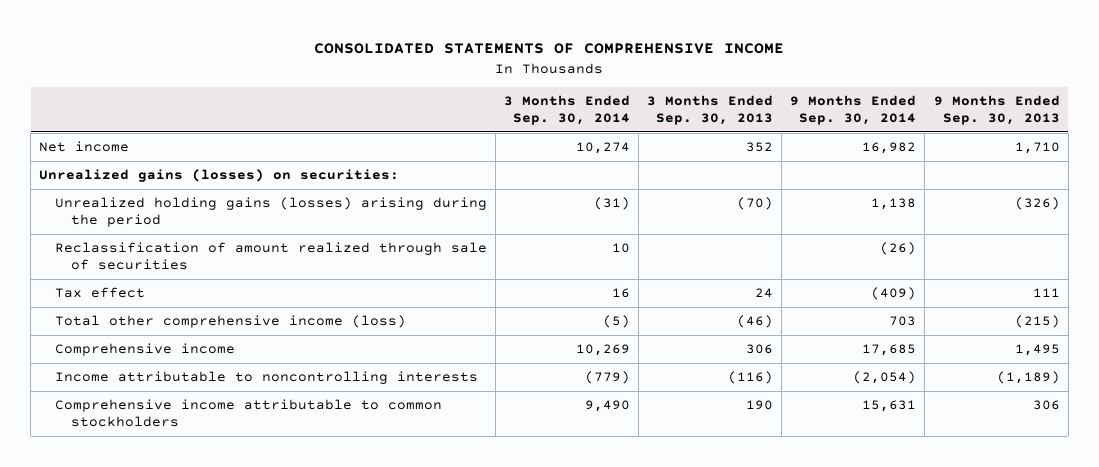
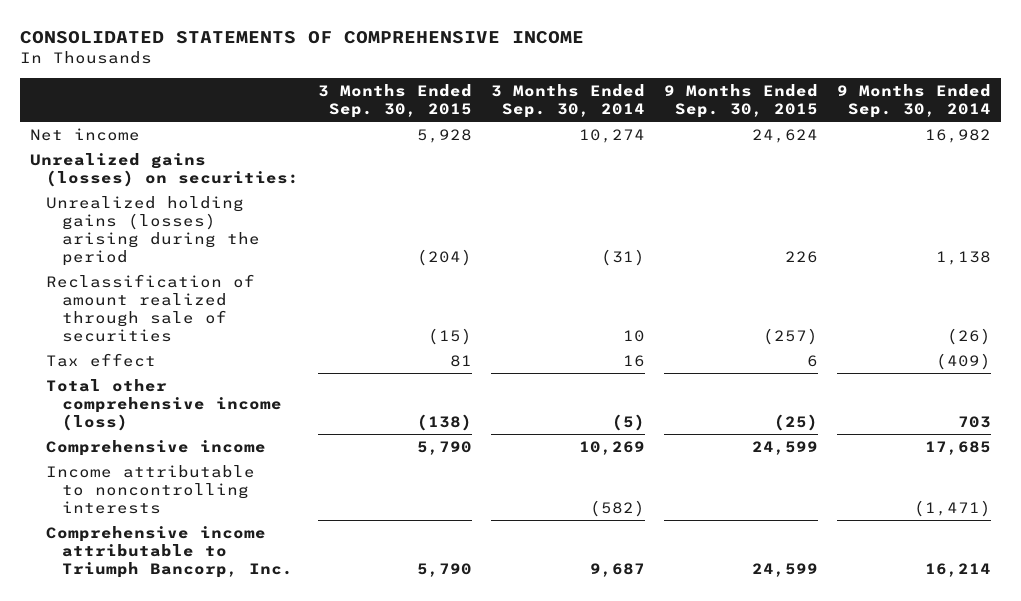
- | 3 Months Ended Sep. 30, 2014 | 3 Months Ended Sep. 30, 2013 | 9 Months Ended Sep. 30, 2014 | 9 Months Ended Sep. 30, 2013
+ | 3 Months Ended Sep. 30, 2015 | 3 Months Ended Sep. 30, 2014 | 9 Months Ended Sep. 30, 2015 | 9 Months Ended Sep. 30, 2014
- Income attributable to noncontrolling interests | (779) | (116) | (2,054) | (1,189)
- Comprehensive income attributable to common stockholders | 9,490 | 190 | 15,631 | 306
+ Income attributable to noncontrolling interests | | (582) | | (1,471)
+ Comprehensive income attributable to Triumph Bancorp, Inc. | 5,790 | 9,687 | 24,599 | 16,214

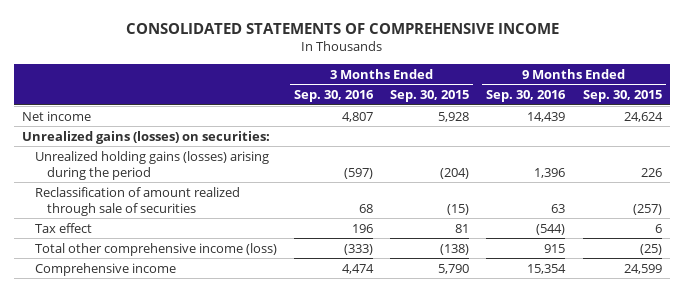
- | 3 Months Ended Sep. 30, 2015 | 3 Months Ended Sep. 30, 2014 | 9 Months Ended Sep. 30, 2015 | 9 Months Ended Sep. 30, 2014
+ | 3 Months Ended Sep. 30, 2016 | 3 Months Ended Sep. 30, 2015 | 9 Months Ended Sep. 30, 2016 | 9 Months Ended Sep. 30, 2015
- Income attributable to noncontrolling interests | | (582) | | (1,471)
- Comprehensive income attributable to Triumph Bancorp, Inc. | 5,790 | 9,687 | 24,599 | 16,214

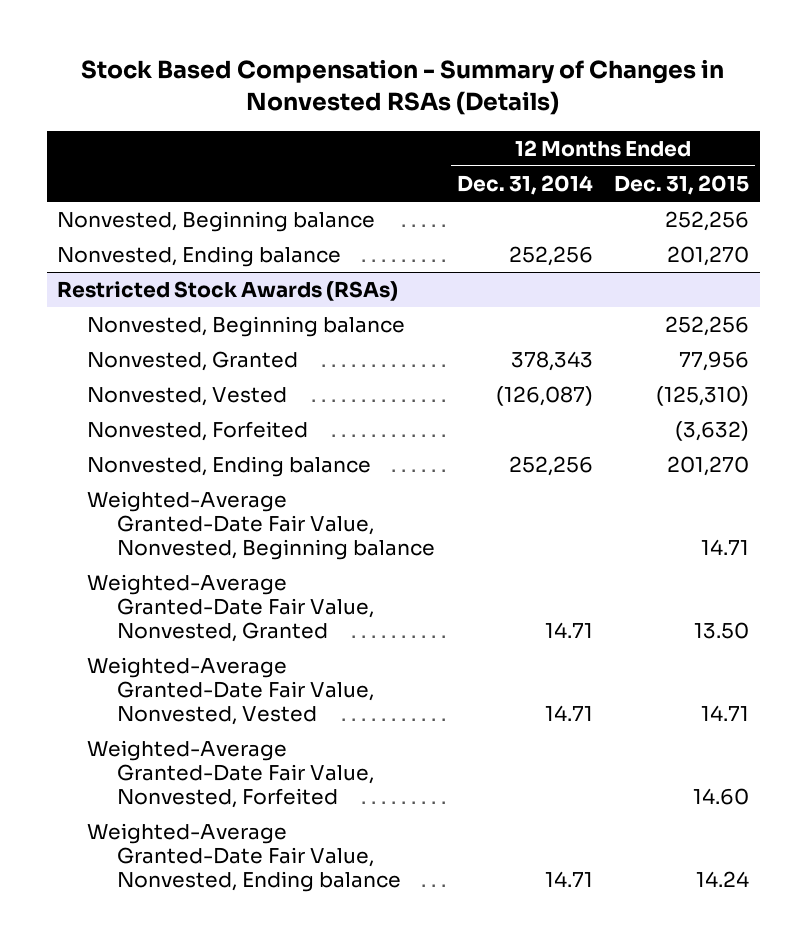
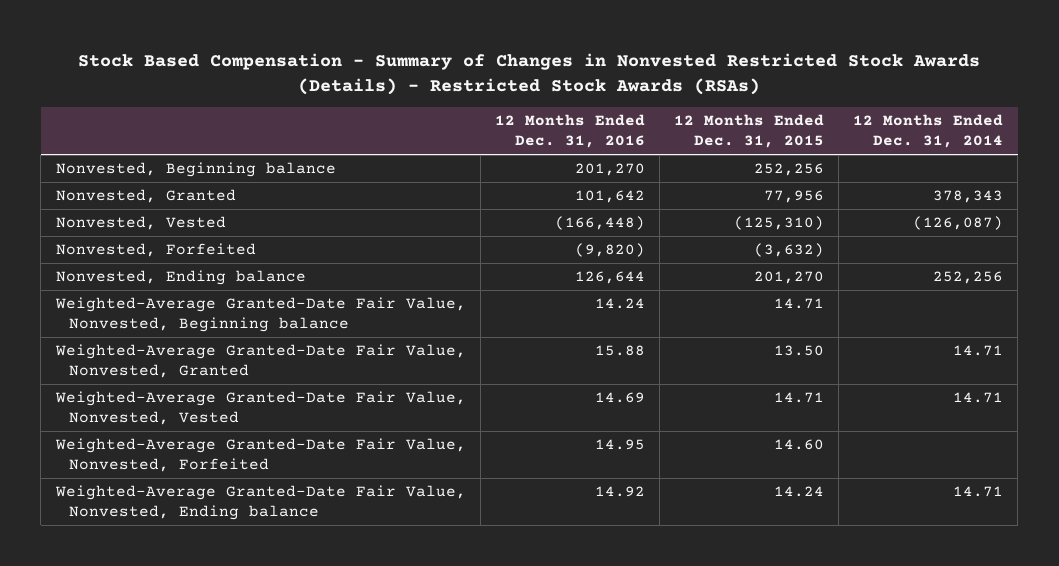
- Stock Based Compensation - Summary of Changes in Nonvested RSAs (Details)
+ Stock Based Compensation - Summary of Changes in Nonvested Restricted Stock Awards (Details) - Restricted Stock Awards (RSAs)
- | 12 Months Ended Dec. 31, 2014 | 12 Months Ended Dec. 31, 2015
+ | 12 Months Ended Dec. 31, 2016 | 12 Months Ended Dec. 31, 2015 | 12 Months Ended Dec. 31, 2014
- Nonvested, Ending balance | 252,256 | 201,270
- Restricted Stock Awards (RSAs)
- Nonvested, Beginning balance | | 252,256

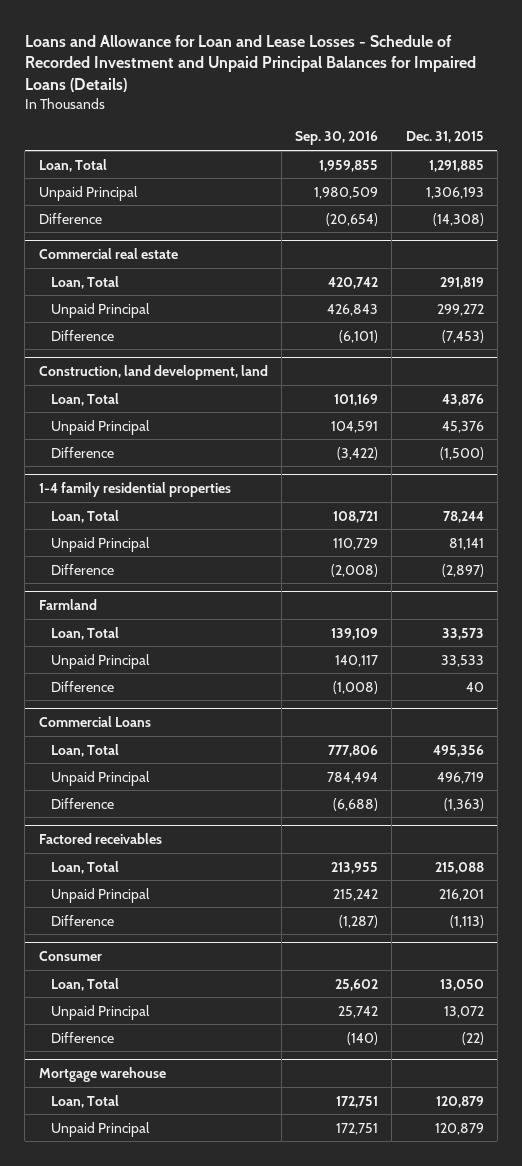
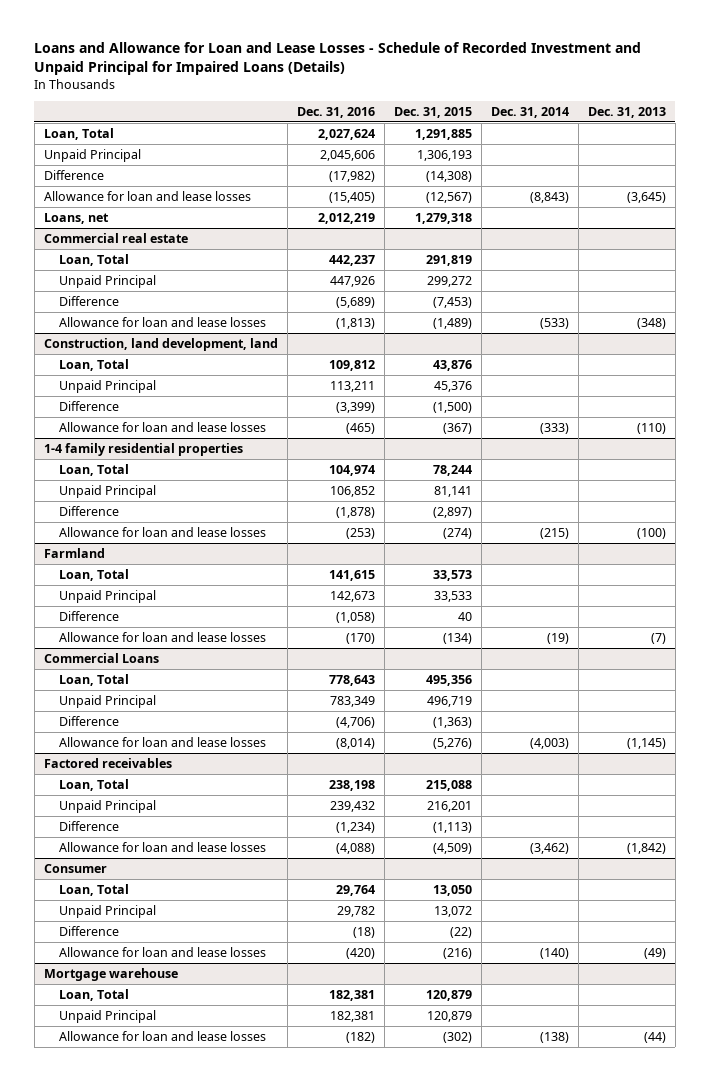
- Loans and Allowance for Loan and Lease Losses - Schedule of Recorded Investment and Unpaid Principal Balances for Impaired Loans (Details)
+ Loans and Allowance for Loan and Lease Losses - Schedule of Recorded Investment and Unpaid Principal for Impaired Loans (Details)
- | Sep. 30, 2016 | Dec. 31, 2015
+ | Dec. 31, 2016 | Dec. 31, 2015 | Dec. 31, 2014 | Dec. 31, 2013
+ Allowance for loan and lease losses | (15,405) | (12,567) | (8,843) | (3,645)
+ Loans, net | 2,012,219 | 1,279,318 | |
@ Commercial real estate
+ Allowance for loan and lease losses | (1,813) | (1,489) | (533) | (348)
@ Construction, land development, land
+ Allowance for loan and lease losses | (465) | (367) | (333) | (110)
@ 1-4 family residential properties
+ Allowance for loan and lease losses | (253) | (274) | (215) | (100)
@ Farmland
+ Allowance for loan and lease losses | (170) | (134) | (19) | (7)
@ Commercial Loans
+ Allowance for loan and lease losses | (8,014) | (5,276) | (4,003) | (1,145)
@ Factored receivables
+ Allowance for loan and lease losses | (4,088) | (4,509) | (3,462) | (1,842)
@ Consumer
+ Allowance for loan and lease losses | (420) | (216) | (140) | (49)
@ Mortgage warehouse
+ Allowance for loan and lease losses | (182) | (302) | (138) | (44)

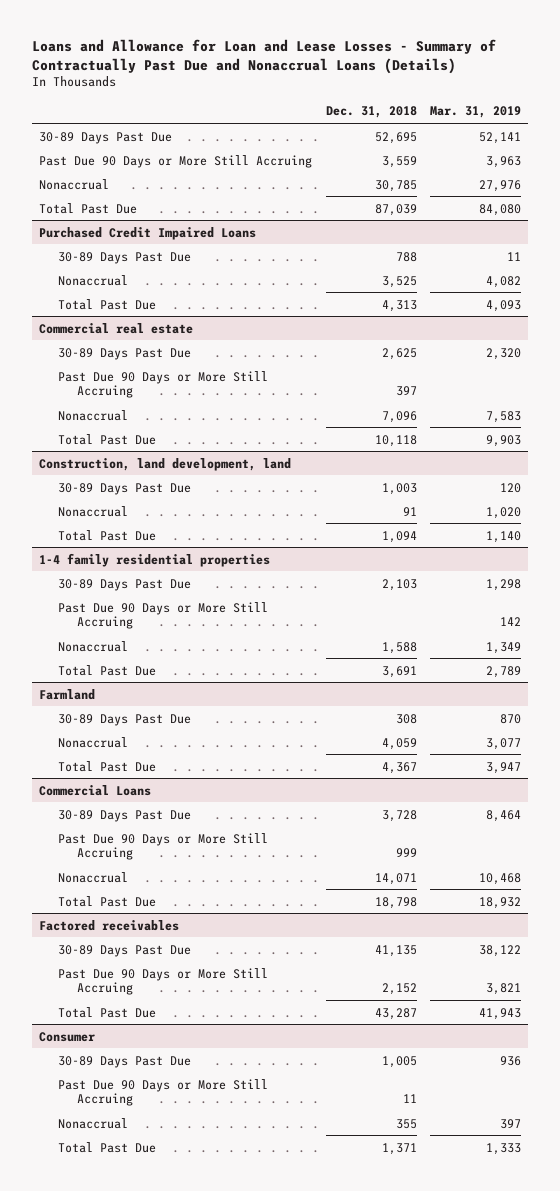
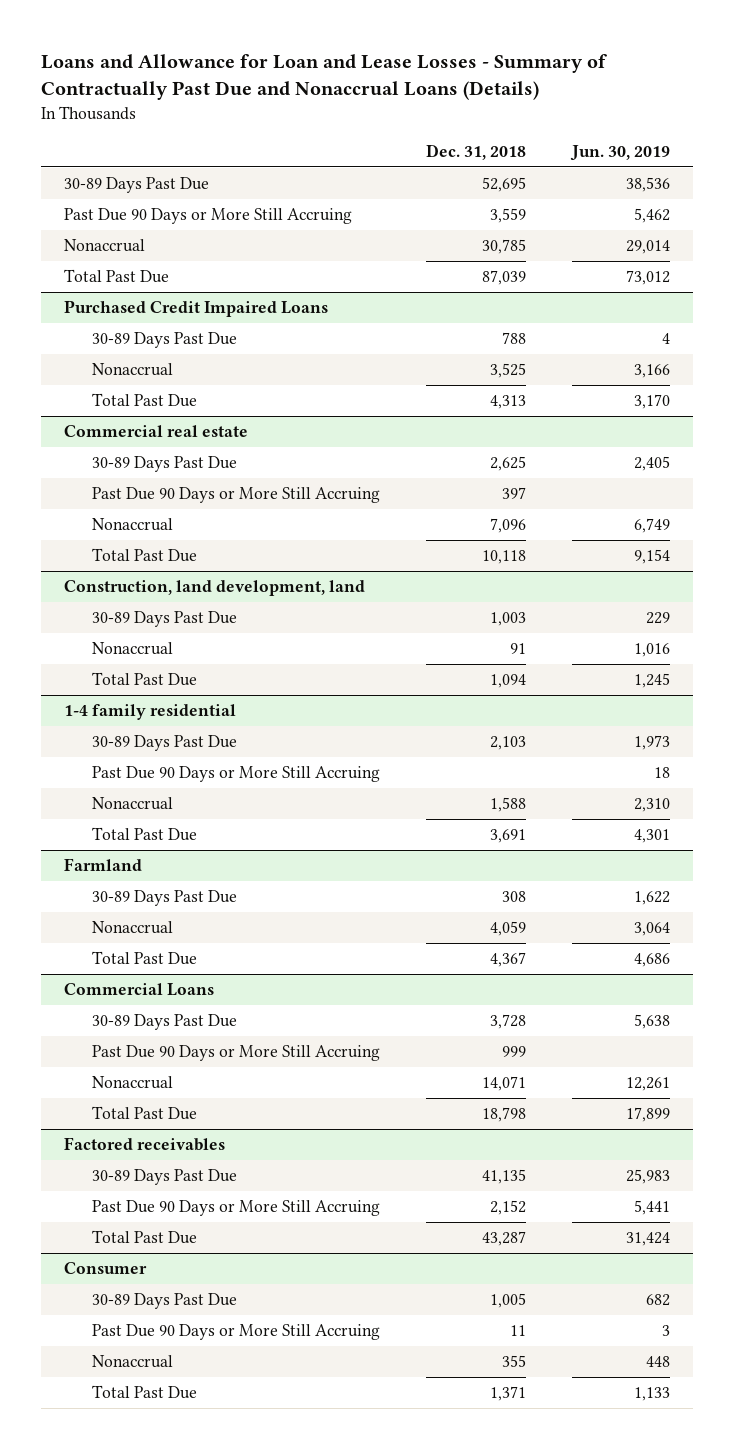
- | Dec. 31, 2018 | Mar. 31, 2019
+ | Dec. 31, 2018 | Jun. 30, 2019
- 1-4 family residential properties
+ 1-4 family residential

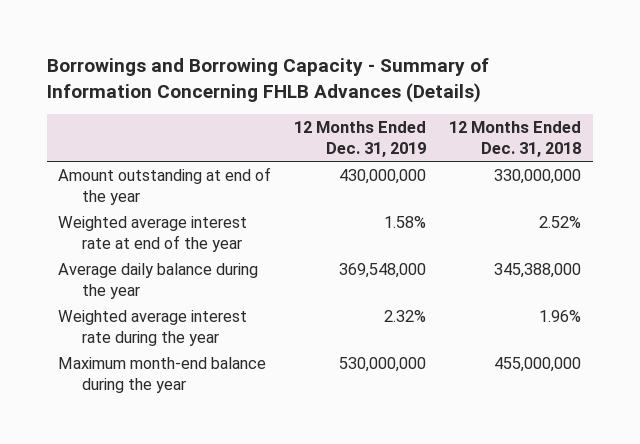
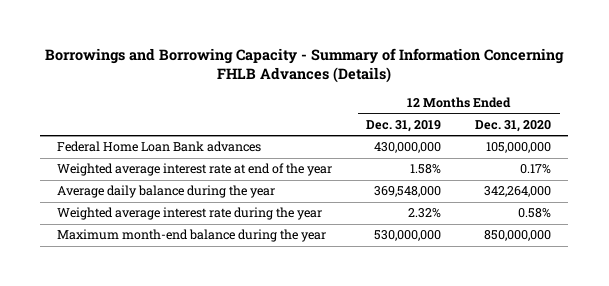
- | 12 Months Ended Dec. 31, 2019 | 12 Months Ended Dec. 31, 2018
+ | 12 Months Ended Dec. 31, 2019 | 12 Months Ended Dec. 31, 2020
- Amount outstanding at end of the year | 430,000,000 | 330,000,000
+ Federal Home Loan Bank advances | 430,000,000 | 105,000,000

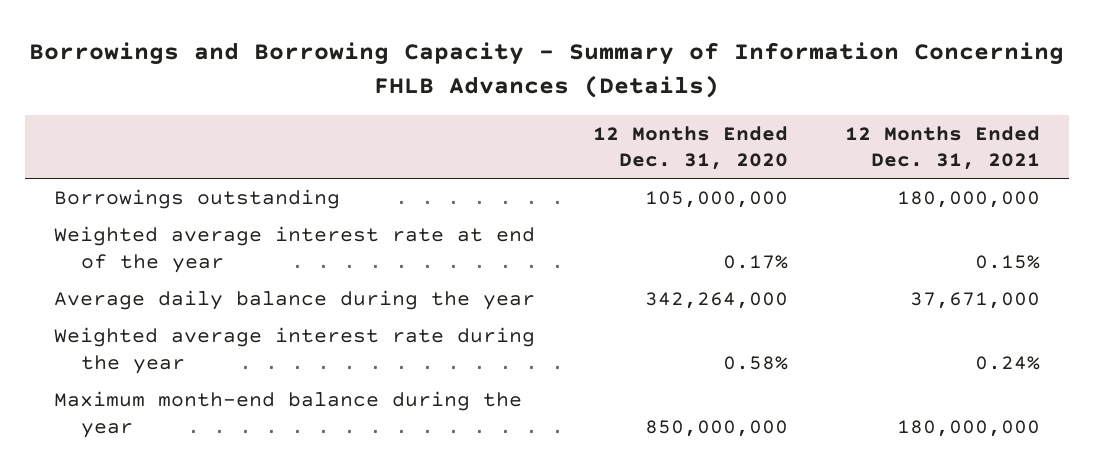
- | 12 Months Ended Dec. 31, 2019 | 12 Months Ended Dec. 31, 2020
+ | 12 Months Ended Dec. 31, 2020 | 12 Months Ended Dec. 31, 2021
- Federal Home Loan Bank advances | 430,000,000 | 105,000,000
+ Borrowings outstanding | 105,000,000 | 180,000,000

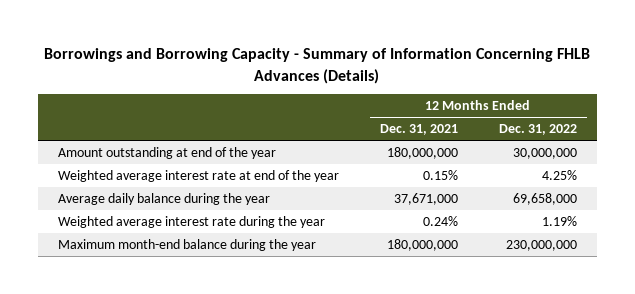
- | 12 Months Ended Dec. 31, 2020 | 12 Months Ended Dec. 31, 2021
+ | 12 Months Ended Dec. 31, 2021 | 12 Months Ended Dec. 31, 2022
- Borrowings outstanding | 105,000,000 | 180,000,000
+ Amount outstanding at end of the year | 180,000,000 | 30,000,000

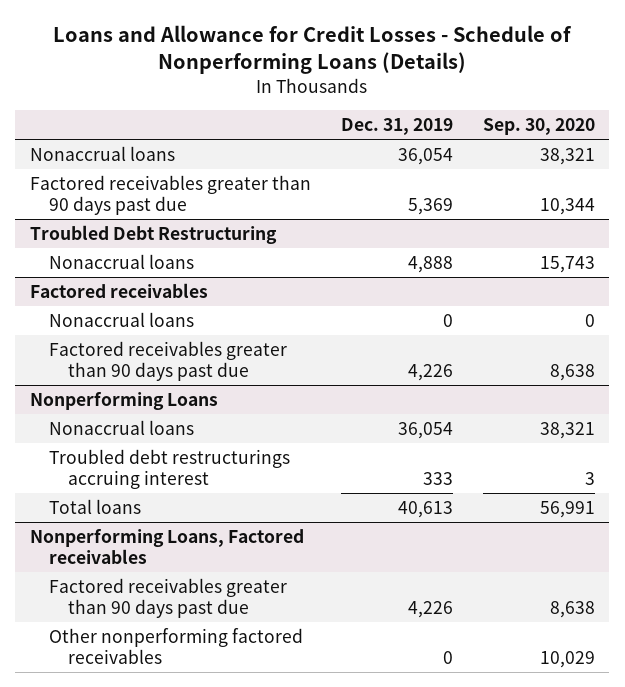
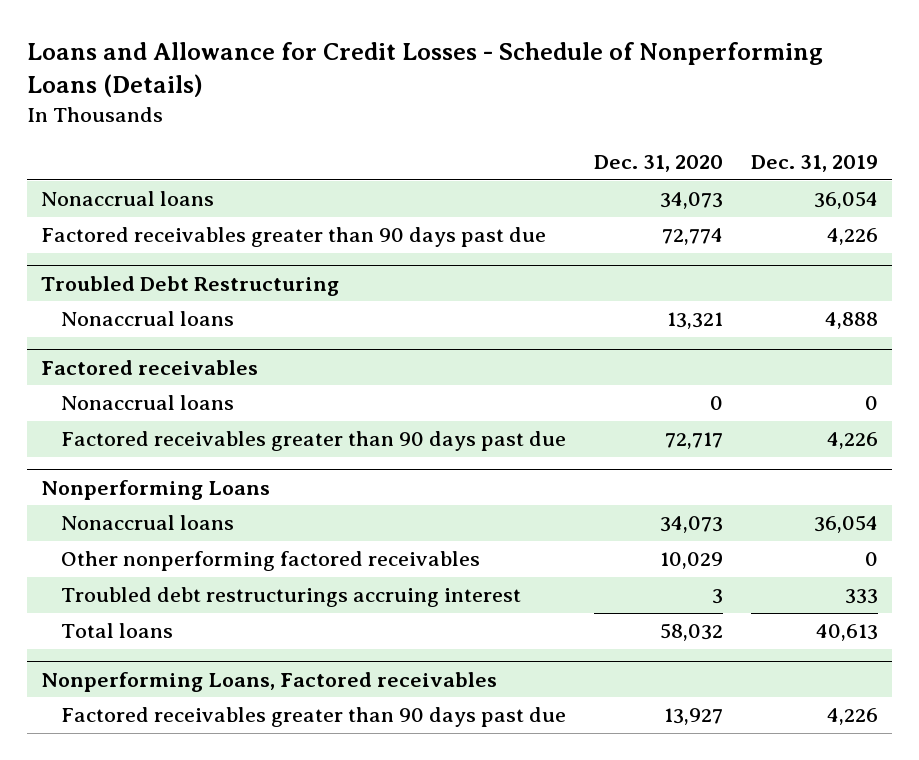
- | Dec. 31, 2019 | Sep. 30, 2020
+ | Dec. 31, 2020 | Dec. 31, 2019
- Factored receivables greater than 90 days past due | 5,369 | 10,344
+ Factored receivables greater than 90 days past due | 72,774 | 4,226
@ Nonperforming Loans
+ Other nonperforming factored receivables | 10,029 | 0
@ Nonperforming Loans, Factored receivables
- Other nonperforming factored receivables | 0 | 10,029

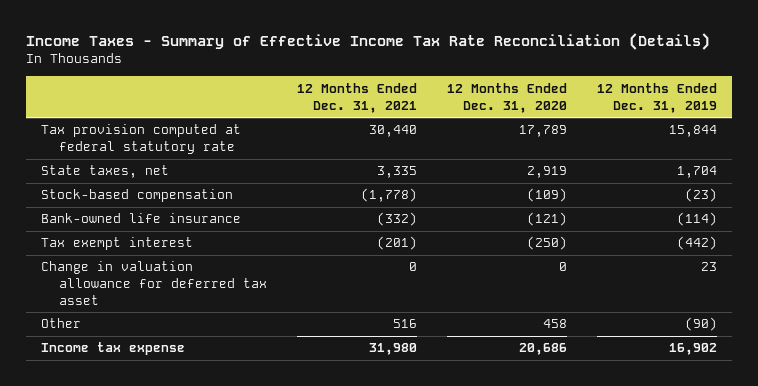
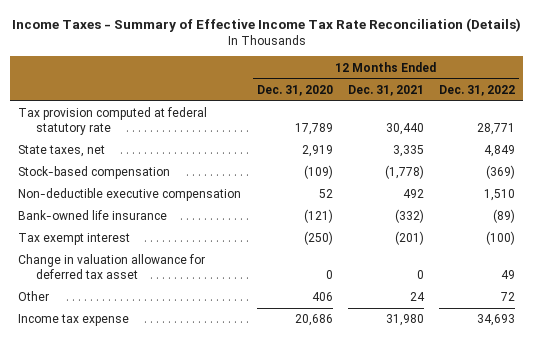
- | 12 Months Ended Dec. 31, 2021 | 12 Months Ended Dec. 31, 2020 | 12 Months Ended Dec. 31, 2019
+ | 12 Months Ended Dec. 31, 2020 | 12 Months Ended Dec. 31, 2021 | 12 Months Ended Dec. 31, 2022
+ Non-deductible executive compensation | 52 | 492 | 1,510
- Other | 516 | 458 | (90)
+ Other | 406 | 24 | 72

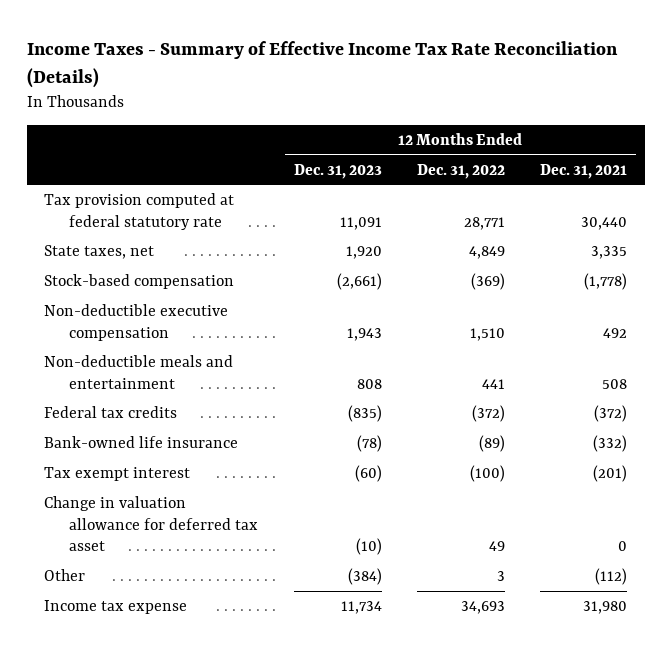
- | 12 Months Ended Dec. 31, 2020 | 12 Months Ended Dec. 31, 2021 | 12 Months Ended Dec. 31, 2022
+ | 12 Months Ended Dec. 31, 2023 | 12 Months Ended Dec. 31, 2022 | 12 Months Ended Dec. 31, 2021
+ Non-deductible meals and entertainment | 808 | 441 | 508
+ Federal tax credits | (835) | (372) | (372)
- Other | 406 | 24 | 72
+ Other | (384) | 3 | (112)

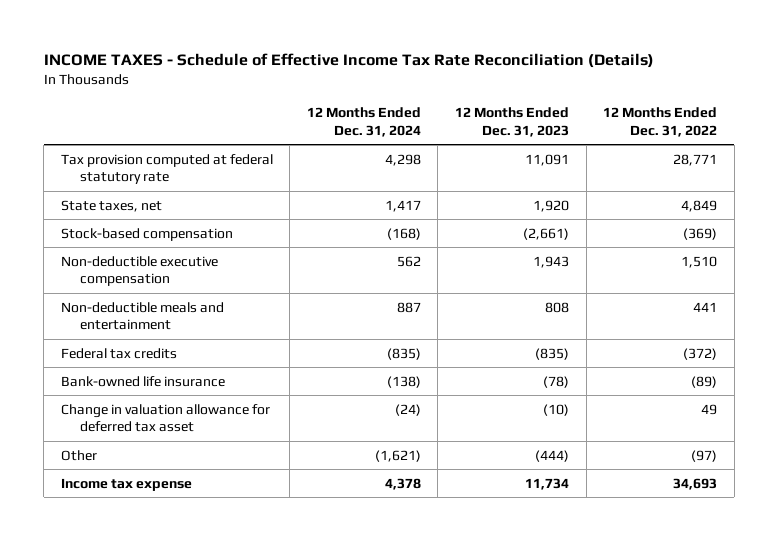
- Income Taxes - Summary of Effective Income Tax Rate Reconciliation (Details)
+ INCOME TAXES - Schedule of Effective Income Tax Rate Reconciliation (Details)
- | 12 Months Ended Dec. 31, 2023 | 12 Months Ended Dec. 31, 2022 | 12 Months Ended Dec. 31, 2021
+ | 12 Months Ended Dec. 31, 2024 | 12 Months Ended Dec. 31, 2023 | 12 Months Ended Dec. 31, 2022
- Tax exempt interest | (60) | (100) | (201)
- Other | (384) | 3 | (112)
+ Other | (1,621) | (444) | (97)

